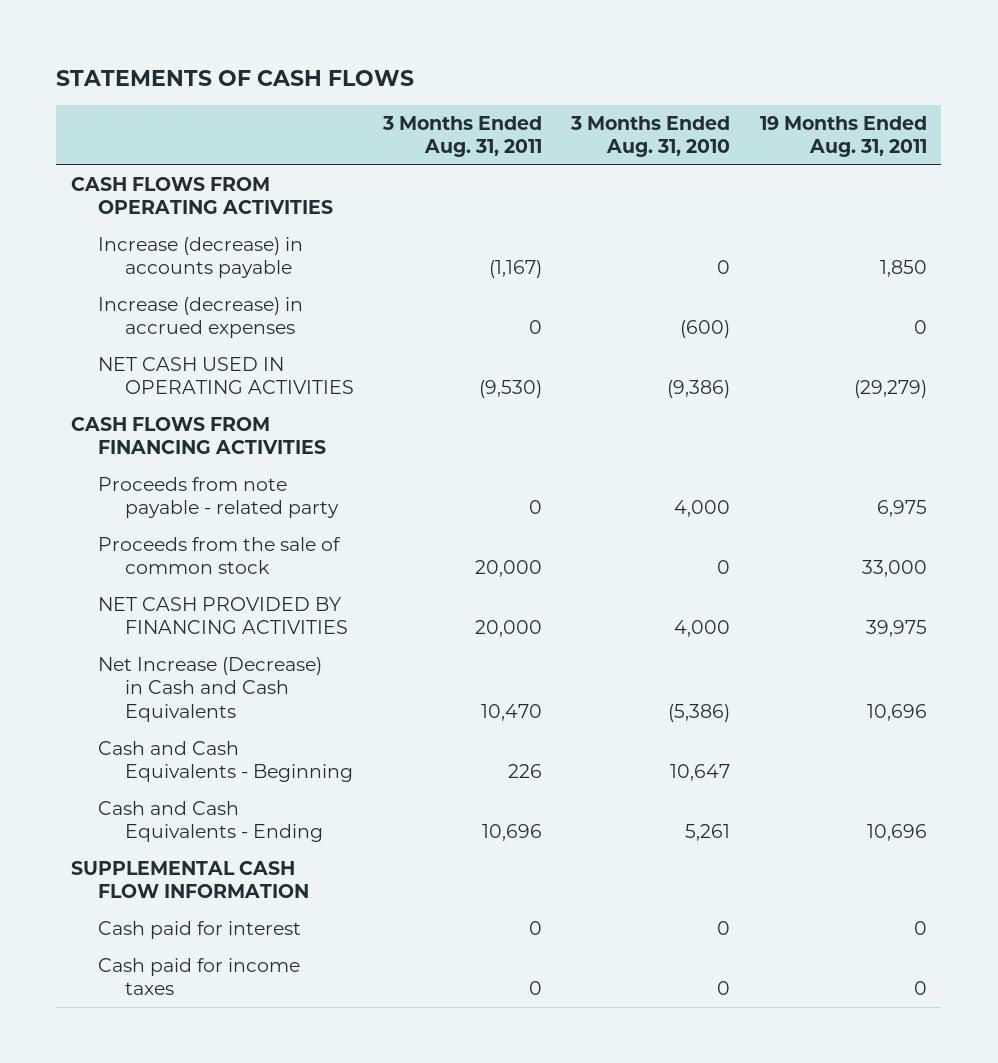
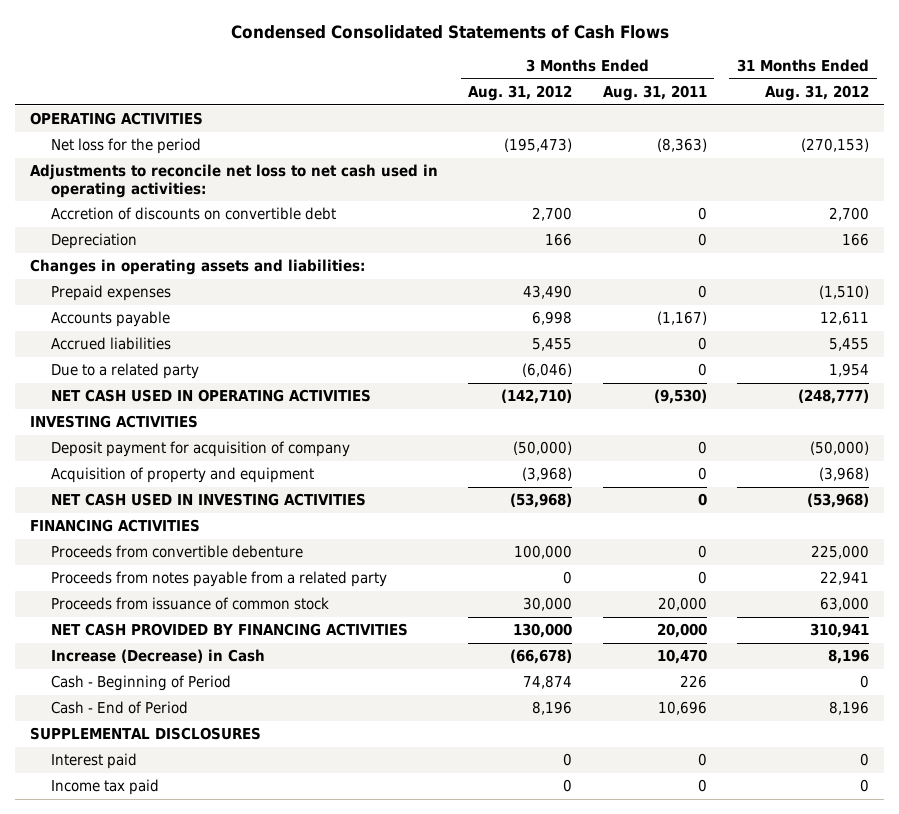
- STATEMENTS OF CASH FLOWS
+ Condensed Consolidated Statements of Cash Flows
- | 3 Months Ended Aug. 31, 2011 | 3 Months Ended Aug. 31, 2010 | 19 Months Ended Aug. 31, 2011
+ | 3 Months Ended Aug. 31, 2012 | 3 Months Ended Aug. 31, 2011 | 31 Months Ended Aug. 31, 2012
- CASH FLOWS FROM OPERATING ACTIVITIES
- Increase (decrease) in accounts payable | (1,167) | 0 | 1,850
- Increase (decrease) in accrued expenses | 0 | (600) | 0
+ OPERATING ACTIVITIES
+ Net loss for the period | (195,473) | (8,363) | (270,153)
+ Adjustments to reconcile net loss to net cash used in operating activities:
+ Accretion of discounts on convertible debt | 2,700 | 0 | 2,700
+ Depreciation | 166 | 0 | 166
+ Changes in operating assets and liabilities:
+ Prepaid expenses | 43,490 | 0 | (1,510)
+ Accounts payable | 6,998 | (1,167) | 12,611
+ Accrued liabilities | 5,455 | 0 | 5,455
+ Due to a related party | (6,046) | 0 | 1,954
- CASH FLOWS FROM FINANCING ACTIVITIES
- Proceeds from note payable - related party | 0 | 4,000 | 6,975
- Proceeds from the sale of common stock | 20,000 | 0 | 33,000
+ INVESTING ACTIVITIES
+ Deposit payment for acquisition of company | (50,000) | 0 | (50,000)
+ Acquisition of property and equipment | (3,968) | 0 | (3,968)
+ NET CASH USED IN INVESTING ACTIVITIES | (53,968) | 0 | (53,968)
+ FINANCING ACTIVITIES
+ Proceeds from convertible debenture | 100,000 | 0 | 225,000
+ Proceeds from notes payable from a related party | 0 | 0 | 22,941
+ Proceeds from issuance of common stock | 30,000 | 20,000 | 63,000
- Net Increase (Decrease) in Cash and Cash Equivalents | 10,470 | (5,386) | 10,696
- Cash and Cash Equivalents - Beginning | 226 | 10,647 |
- Cash and Cash Equivalents - Ending | 10,696 | 5,261 | 10,696
- SUPPLEMENTAL CASH FLOW INFORMATION
- Cash paid for interest | 0 | 0 | 0
- Cash paid for income taxes | 0 | 0 | 0
+ Increase (Decrease) in Cash | (66,678) | 10,470 | 8,196
+ Cash - Beginning of Period | 74,874 | 226 | 0
+ Cash - End of Period | 8,196 | 10,696 | 8,196
+ SUPPLEMENTAL DISCLOSURES
+ Interest paid | 0 | 0 | 0
+ Income tax paid | 0 | 0 | 0

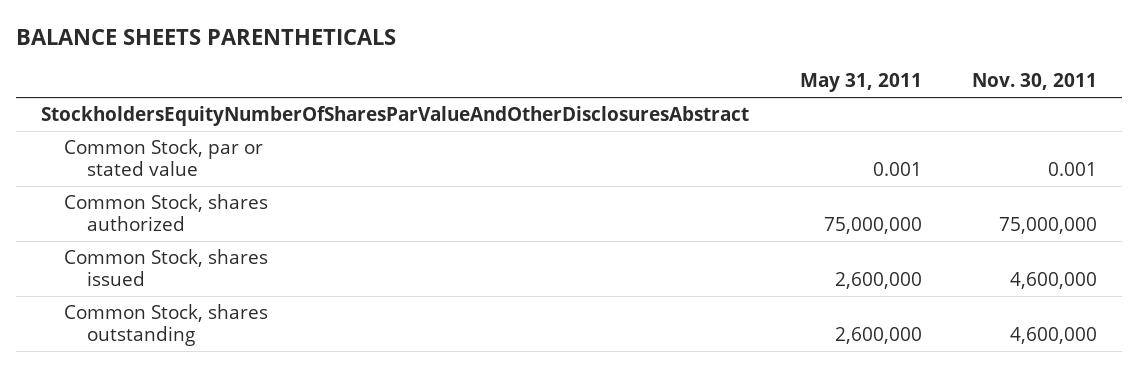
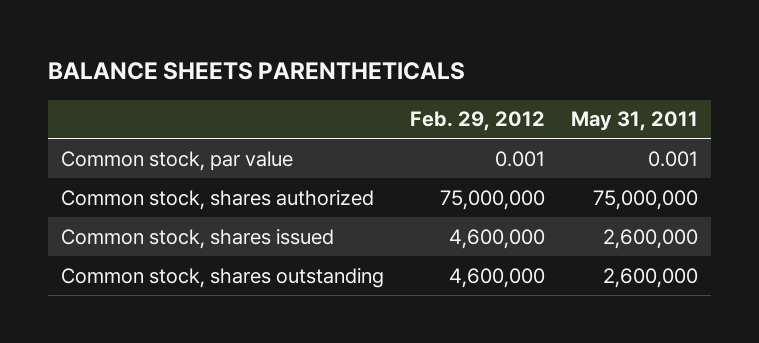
- | May 31, 2011 | Nov. 30, 2011
+ | Feb. 29, 2012 | May 31, 2011
- StockholdersEquityNumberOfSharesParValueAndOtherDisclosuresAbstract
- Common Stock, par or stated value | 0.001 | 0.001
- Common Stock, shares authorized | 75,000,000 | 75,000,000
- Common Stock, shares issued | 2,600,000 | 4,600,000
- Common Stock, shares outstanding | 2,600,000 | 4,600,000
+ Common stock, par value | 0.001 | 0.001
+ Common stock, shares authorized | 75,000,000 | 75,000,000
+ Common stock, shares issued | 4,600,000 | 2,600,000
+ Common stock, shares outstanding | 4,600,000 | 2,600,000

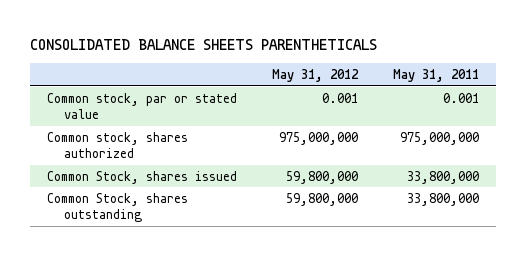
- BALANCE SHEETS PARENTHETICALS
+ CONSOLIDATED BALANCE SHEETS PARENTHETICALS
- | Feb. 29, 2012 | May 31, 2011
+ | May 31, 2012 | May 31, 2011
- Common stock, par value | 0.001 | 0.001
- Common stock, shares authorized | 75,000,000 | 75,000,000
- Common stock, shares issued | 4,600,000 | 2,600,000
- Common stock, shares outstanding | 4,600,000 | 2,600,000
+ Common stock, par or stated value | 0.001 | 0.001
+ Common stock, shares authorized | 975,000,000 | 975,000,000
+ Common Stock, shares issued | 59,800,000 | 33,800,000
+ Common Stock, shares outstanding | 59,800,000 | 33,800,000

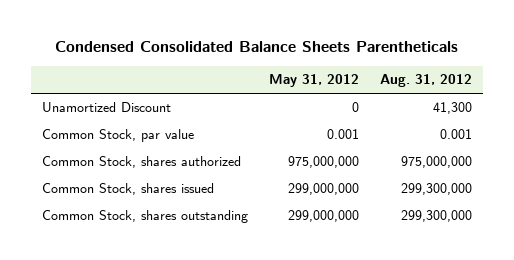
- CONSOLIDATED BALANCE SHEETS PARENTHETICALS
+ Condensed Consolidated Balance Sheets Parentheticals
- | May 31, 2012 | May 31, 2011
+ | May 31, 2012 | Aug. 31, 2012
- Common stock, par or stated value | 0.001 | 0.001
- Common stock, shares authorized | 975,000,000 | 975,000,000
- Common Stock, shares issued | 59,800,000 | 33,800,000
- Common Stock, shares outstanding | 59,800,000 | 33,800,000
+ Unamortized Discount | 0 | 41,300
+ Common Stock, par value | 0.001 | 0.001
+ Common Stock, shares authorized | 975,000,000 | 975,000,000
+ Common Stock, shares issued | 299,000,000 | 299,300,000
+ Common Stock, shares outstanding | 299,000,000 | 299,300,000

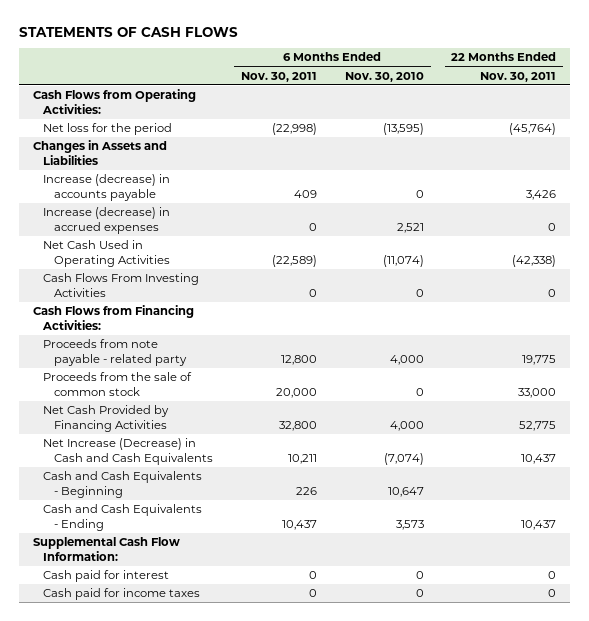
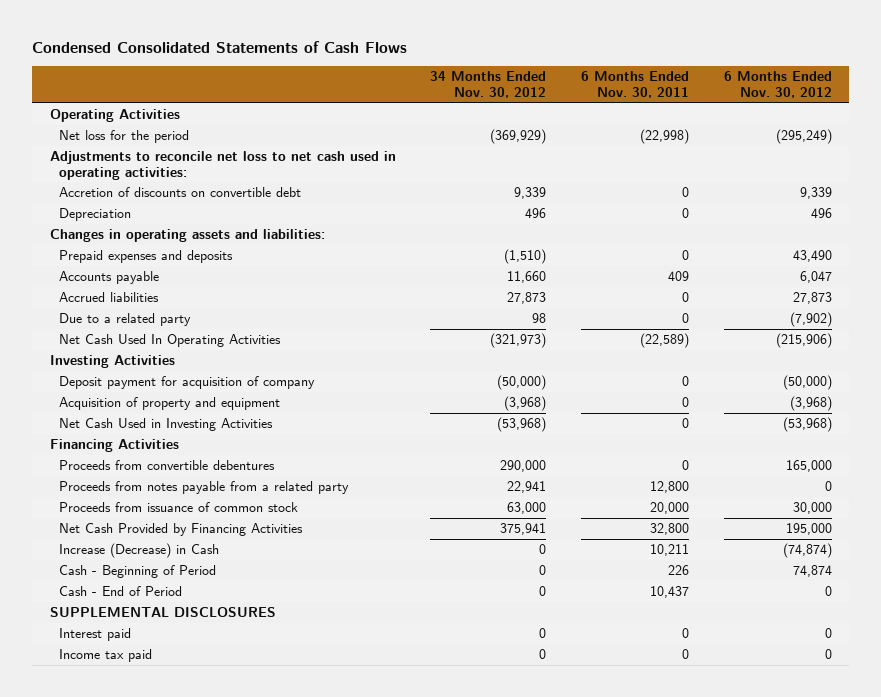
- STATEMENTS OF CASH FLOWS
+ Condensed Consolidated Statements of Cash Flows
- | 6 Months Ended Nov. 30, 2011 | 6 Months Ended Nov. 30, 2010 | 22 Months Ended Nov. 30, 2011
+ | 34 Months Ended Nov. 30, 2012 | 6 Months Ended Nov. 30, 2011 | 6 Months Ended Nov. 30, 2012
- Cash Flows from Operating Activities:
+ Operating Activities
- Changes in Assets and Liabilities
- Increase (decrease) in accounts payable | 409 | 0 | 3,426
- Increase (decrease) in accrued expenses | 0 | 2,521 | 0
- Net Cash Used in Operating Activities | (22,589) | (11,074) | (42,338)
- Cash Flows From Investing Activities | 0 | 0 | 0
- Cash Flows from Financing Activities:
- Proceeds from note payable - related party | 12,800 | 4,000 | 19,775
- Proceeds from the sale of common stock | 20,000 | 0 | 33,000
+ Adjustments to reconcile net loss to net cash used in operating activities:
+ Accretion of discounts on convertible debt | 9,339 | 0 | 9,339
+ Depreciation | 496 | 0 | 496
+ Changes in operating assets and liabilities:
+ Prepaid expenses and deposits | (1,510) | 0 | 43,490
+ Accounts payable | 11,660 | 409 | 6,047
+ Accrued liabilities | 27,873 | 0 | 27,873
+ Due to a related party | 98 | 0 | (7,902)
+ Net Cash Used In Operating Activities | (321,973) | (22,589) | (215,906)
+ Investing Activities
+ Deposit payment for acquisition of company | (50,000) | 0 | (50,000)
+ Acquisition of property and equipment | (3,968) | 0 | (3,968)
+ Net Cash Used in Investing Activities | (53,968) | 0 | (53,968)
+ Financing Activities
+ Proceeds from convertible debentures | 290,000 | 0 | 165,000
+ Proceeds from notes payable from a related party | 22,941 | 12,800 | 0
+ Proceeds from issuance of common stock | 63,000 | 20,000 | 30,000
- Net Increase (Decrease) in Cash and Cash Equivalents | 10,211 | (7,074) | 10,437
- Cash and Cash Equivalents - Beginning | 226 | 10,647 |
- Cash and Cash Equivalents - Ending | 10,437 | 3,573 | 10,437
- Supplemental Cash Flow Information:
- Cash paid for interest | 0 | 0 | 0
- Cash paid for income taxes | 0 | 0 | 0
+ Increase (Decrease) in Cash | 0 | 10,211 | (74,874)
+ Cash - Beginning of Period | 0 | 226 | 74,874
+ Cash - End of Period | 0 | 10,437 | 0
+ SUPPLEMENTAL DISCLOSURES
+ Interest paid | 0 | 0 | 0
+ Income tax paid | 0 | 0 | 0

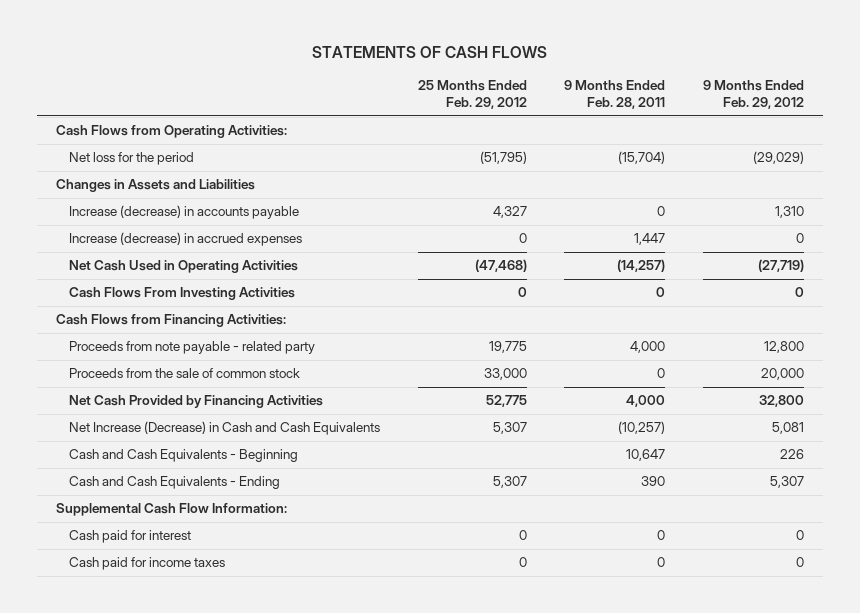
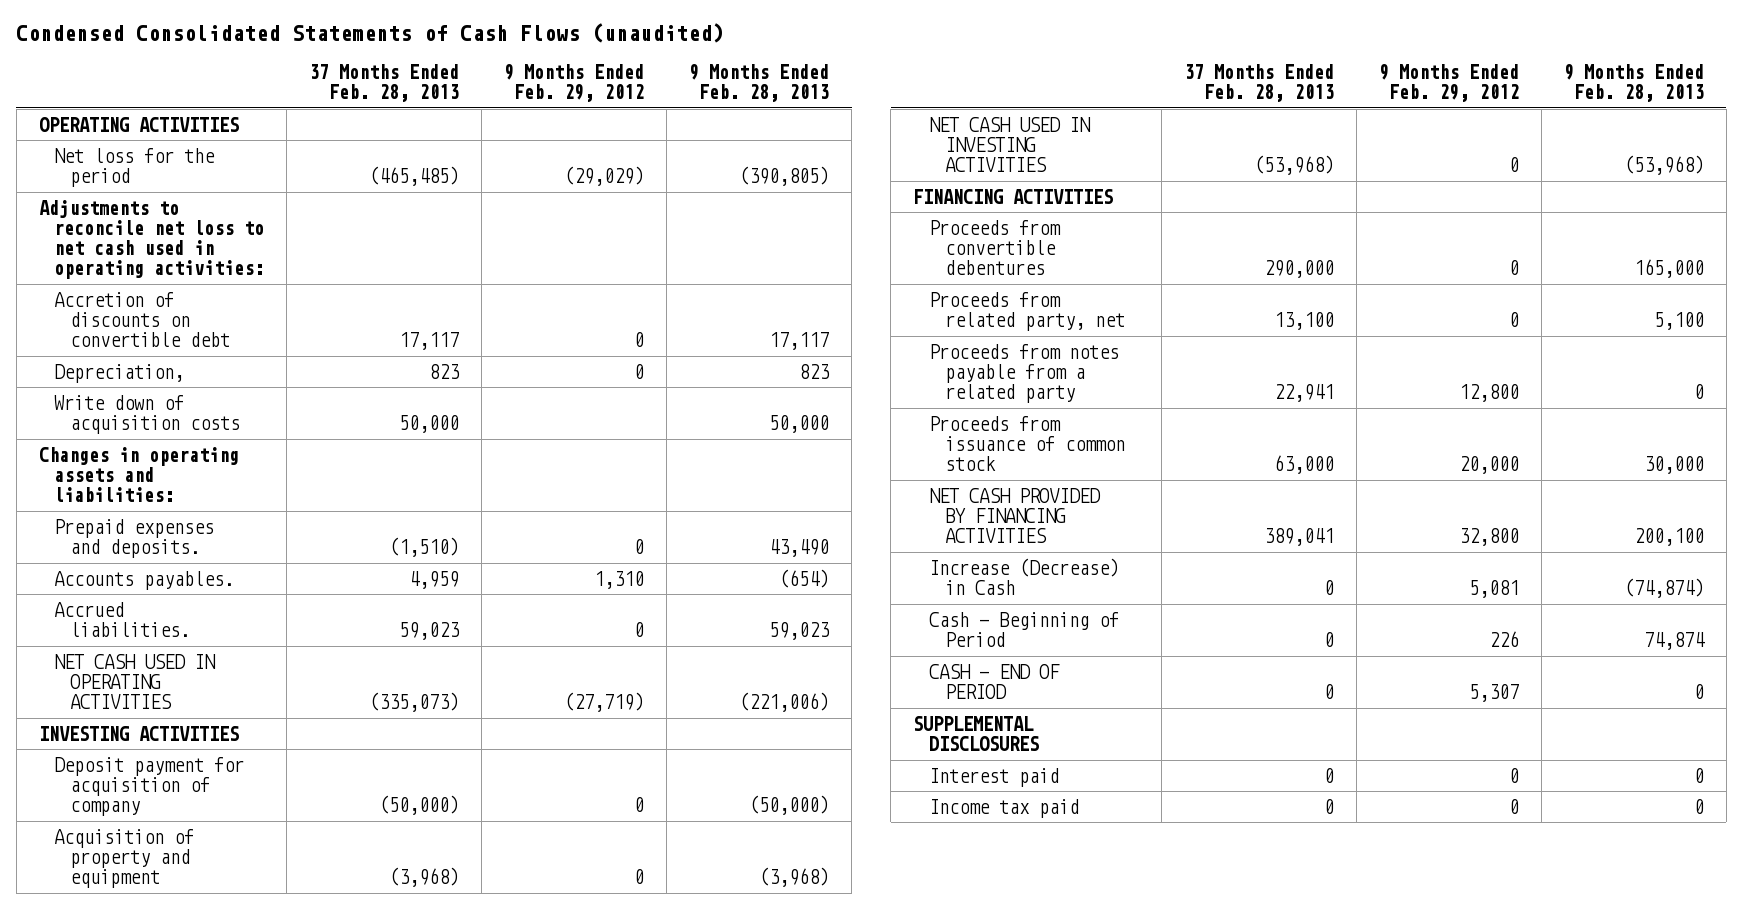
- STATEMENTS OF CASH FLOWS
+ Condensed Consolidated Statements of Cash Flows (unaudited)
- | 25 Months Ended Feb. 29, 2012 | 9 Months Ended Feb. 28, 2011 | 9 Months Ended Feb. 29, 2012
+ | 37 Months Ended Feb. 28, 2013 | 9 Months Ended Feb. 29, 2012 | 9 Months Ended Feb. 28, 2013
- Cash Flows from Operating Activities:
+ OPERATING ACTIVITIES
- Changes in Assets and Liabilities
- Increase (decrease) in accounts payable | 4,327 | 0 | 1,310
- Increase (decrease) in accrued expenses | 0 | 1,447 | 0
- Net Cash Used in Operating Activities | (47,468) | (14,257) | (27,719)
- Cash Flows From Investing Activities | 0 | 0 | 0
- Cash Flows from Financing Activities:
- Proceeds from note payable - related party | 19,775 | 4,000 | 12,800
- Proceeds from the sale of common stock | 33,000 | 0 | 20,000
- Net Cash Provided by Financing Activities | 52,775 | 4,000 | 32,800
- Net Increase (Decrease) in Cash and Cash Equivalents | 5,307 | (10,257) | 5,081
- Cash and Cash Equivalents - Beginning | | 10,647 | 226
- Cash and Cash Equivalents - Ending | 5,307 | 390 | 5,307
- Supplemental Cash Flow Information:
- Cash paid for interest | 0 | 0 | 0
- Cash paid for income taxes | 0 | 0 | 0
+ Adjustments to reconcile net loss to net cash used in operating activities:
+ Accretion of discounts on convertible debt | 17,117 | 0 | 17,117
+ Depreciation, | 823 | 0 | 823
+ Write down of acquisition costs | 50,000 | | 50,000
+ Changes in operating assets and liabilities:
+ Prepaid expenses and deposits. | (1,510) | 0 | 43,490
+ Accounts payables. | 4,959 | 1,310 | (654)
+ Accrued liabilities. | 59,023 | 0 | 59,023
+ NET CASH USED IN OPERATING ACTIVITIES | (335,073) | (27,719) | (221,006)
+ INVESTING ACTIVITIES
+ Deposit payment for acquisition of company | (50,000) | 0 | (50,000)
+ Acquisition of property and equipment | (3,968) | 0 | (3,968)
+ NET CASH USED IN INVESTING ACTIVITIES | (53,968) | 0 | (53,968)
+ FINANCING ACTIVITIES
+ Proceeds from convertible debentures | 290,000 | 0 | 165,000
+ Proceeds from related party, net | 13,100 | 0 | 5,100
+ Proceeds from notes payable from a related party | 22,941 | 12,800 | 0
+ Proceeds from issuance of common stock | 63,000 | 20,000 | 30,000
+ NET CASH PROVIDED BY FINANCING ACTIVITIES | 389,041 | 32,800 | 200,100
+ Increase (Decrease) in Cash | 0 | 5,081 | (74,874)
+ Cash - Beginning of Period | 0 | 226 | 74,874
+ CASH - END OF PERIOD | 0 | 5,307 | 0
+ SUPPLEMENTAL DISCLOSURES
+ Interest paid | 0 | 0 | 0
+ Income tax paid | 0 | 0 | 0

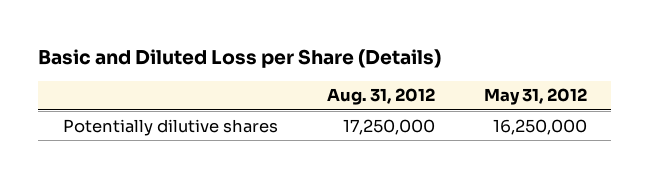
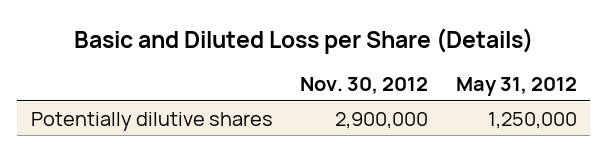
- | Aug. 31, 2012 | May 31, 2012
+ | Nov. 30, 2012 | May 31, 2012
- Potentially dilutive shares | 17,250,000 | 16,250,000
+ Potentially dilutive shares | 2,900,000 | 1,250,000

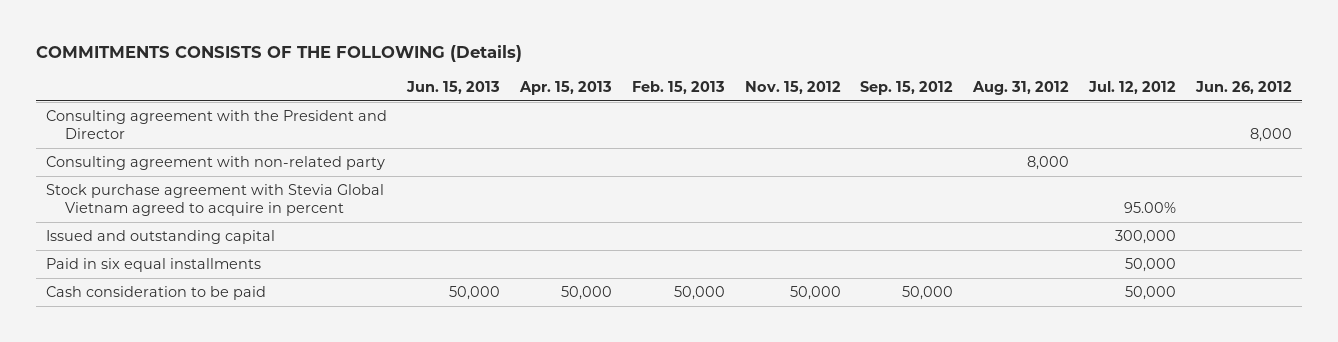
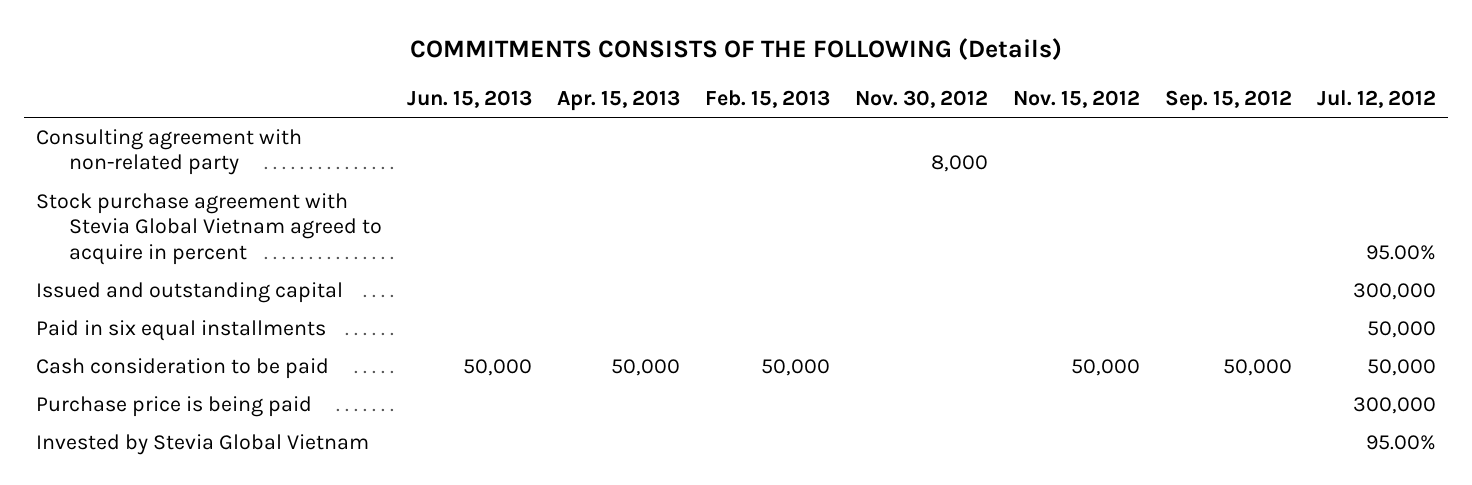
- | Jun. 15, 2013 | Apr. 15, 2013 | Feb. 15, 2013 | Nov. 15, 2012 | Sep. 15, 2012 | Aug. 31, 2012 | Jul. 12, 2012 | Jun. 26, 2012
+ | Jun. 15, 2013 | Apr. 15, 2013 | Feb. 15, 2013 | Nov. 30, 2012 | Nov. 15, 2012 | Sep. 15, 2012 | Jul. 12, 2012
- Consulting agreement with the President and Director | | | | | | | | 8,000
+ Purchase price is being paid | | | | | | | 300,000
+ Invested by Stevia Global Vietnam | | | | | | | 95.00%

